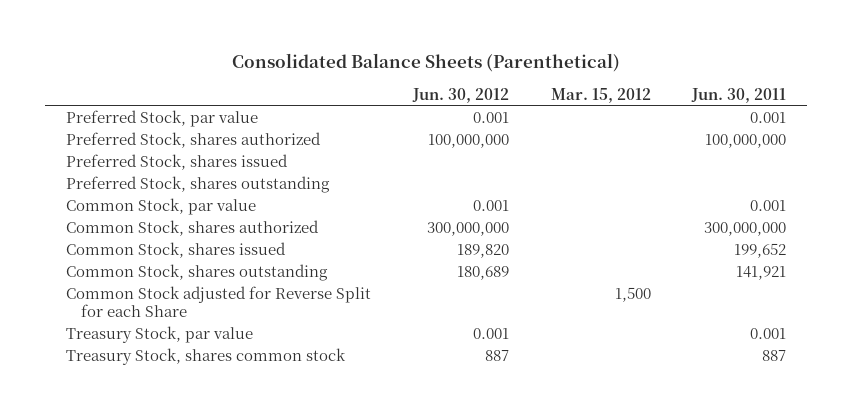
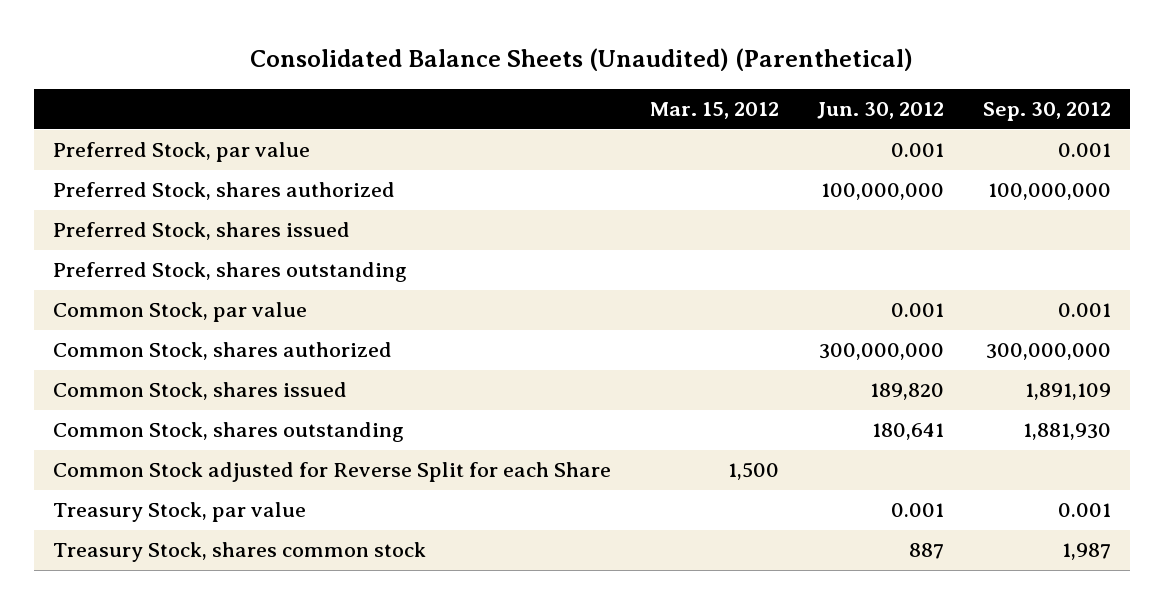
- Consolidated Balance Sheets (Parenthetical)
+ Consolidated Balance Sheets (Unaudited) (Parenthetical)
- | Jun. 30, 2012 | Mar. 15, 2012 | Jun. 30, 2011
+ | Mar. 15, 2012 | Jun. 30, 2012 | Sep. 30, 2012
- Common Stock, shares outstanding | 180,689 | | 141,921
+ Common Stock, shares outstanding | | 180,641 | 1,881,930

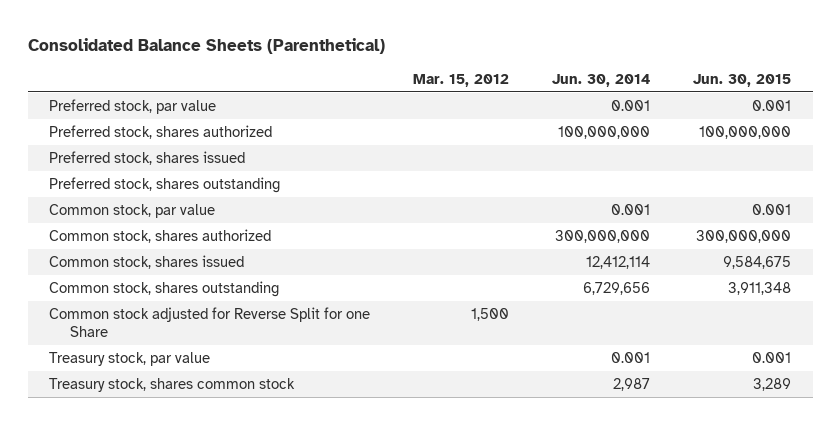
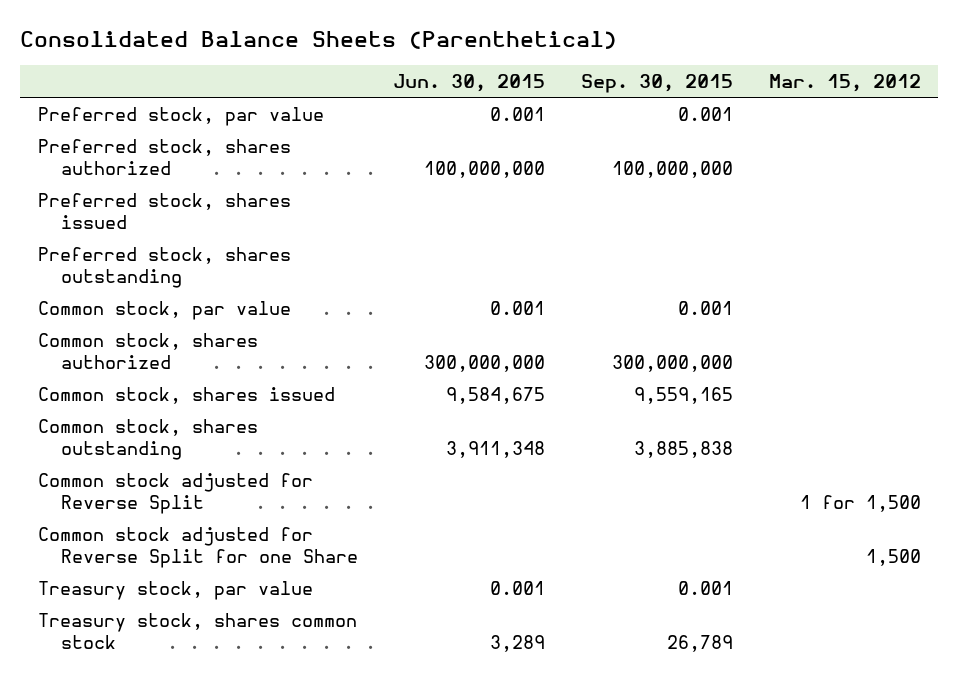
- | Mar. 15, 2012 | Jun. 30, 2014 | Jun. 30, 2015
+ | Jun. 30, 2015 | Sep. 30, 2015 | Mar. 15, 2012
+ Common stock adjusted for Reverse Split | | | 1 for 1,500

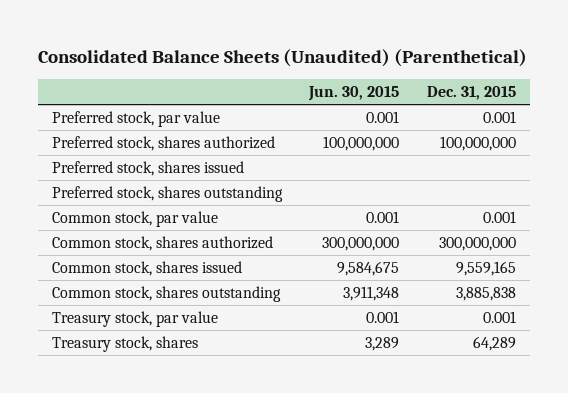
- Consolidated Balance Sheets (Parenthetical)
+ Consolidated Balance Sheets (Unaudited) (Parenthetical)
- | Jun. 30, 2015 | Sep. 30, 2015 | Mar. 15, 2012
+ | Jun. 30, 2015 | Dec. 31, 2015
- Common stock adjusted for Reverse Split | | | 1 for 1,500
- Common stock adjusted for Reverse Split for one Share | | | 1,500
- Treasury stock, shares common stock | 3,289 | 26,789 |
+ Treasury stock, shares | 3,289 | 64,289

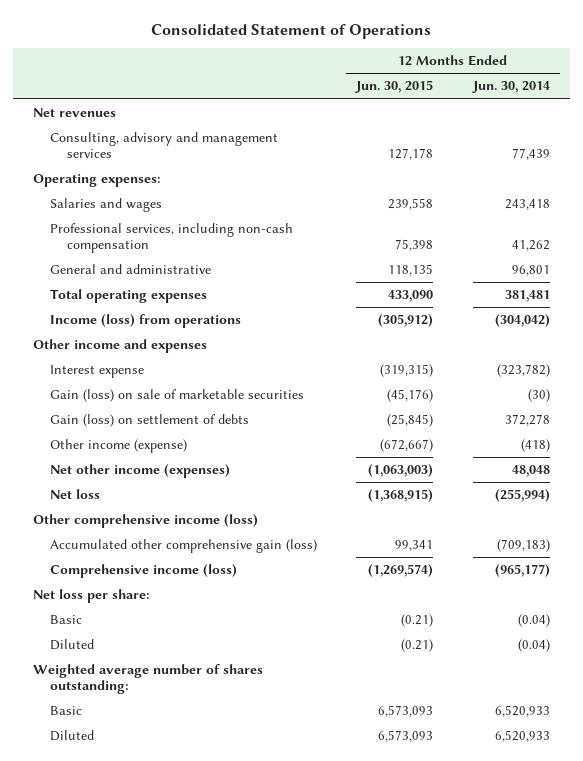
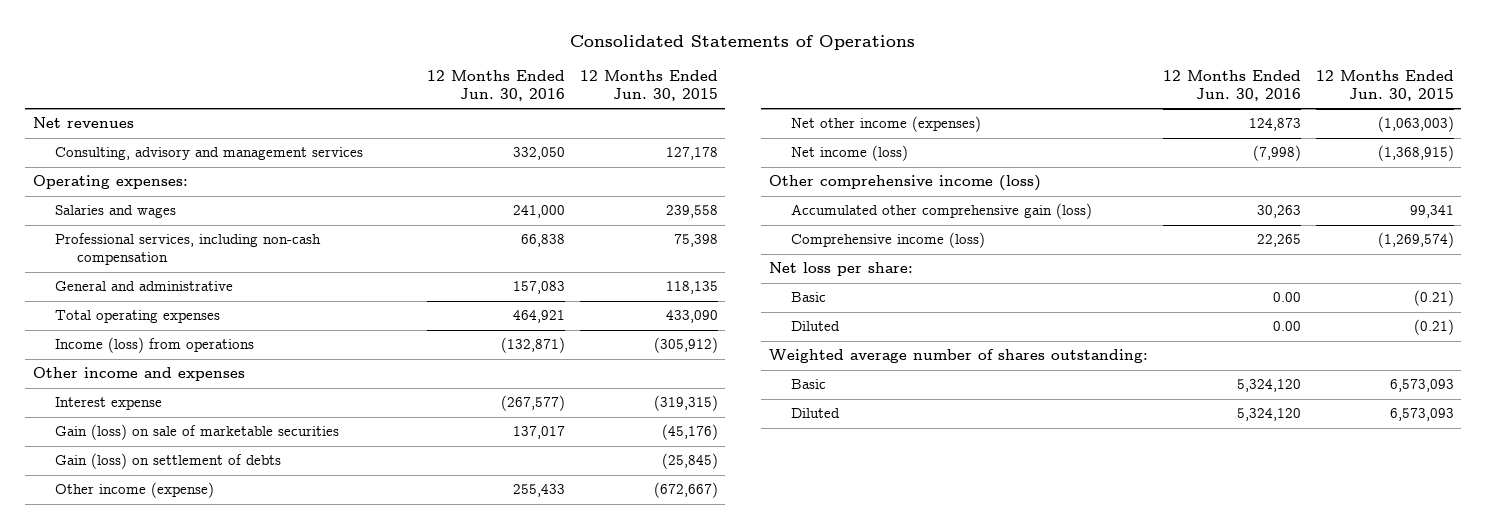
- Consolidated Statement of Operations
+ Consolidated Statements of Operations
- | 12 Months Ended Jun. 30, 2015 | 12 Months Ended Jun. 30, 2014
+ | 12 Months Ended Jun. 30, 2016 | 12 Months Ended Jun. 30, 2015
- Net loss | (1,368,915) | (255,994)
+ Net income (loss) | (7,998) | (1,368,915)

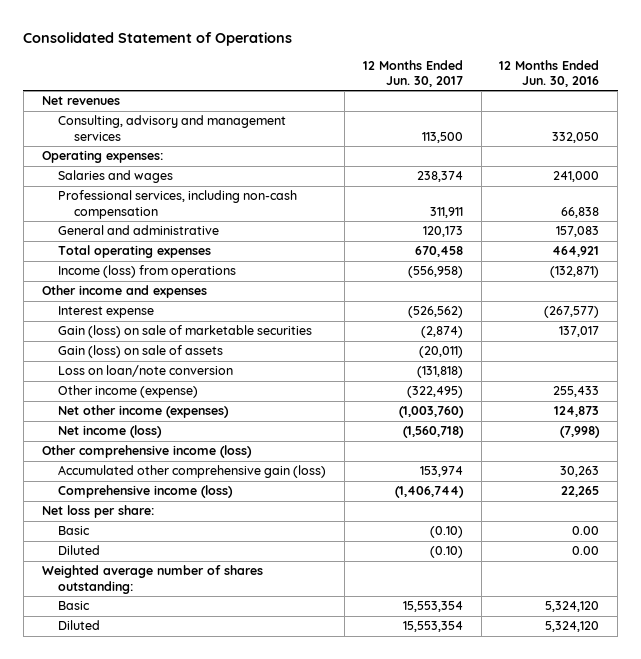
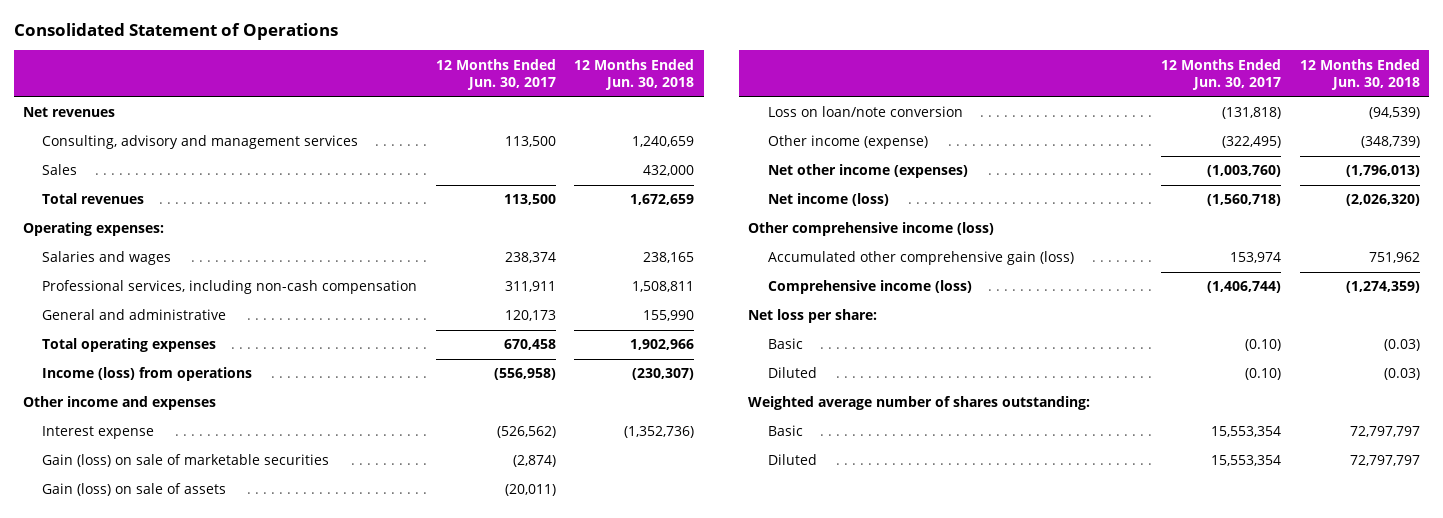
- | 12 Months Ended Jun. 30, 2017 | 12 Months Ended Jun. 30, 2016
+ | 12 Months Ended Jun. 30, 2017 | 12 Months Ended Jun. 30, 2018
+ Sales | | 432,000
+ Total revenues | 113,500 | 1,672,659

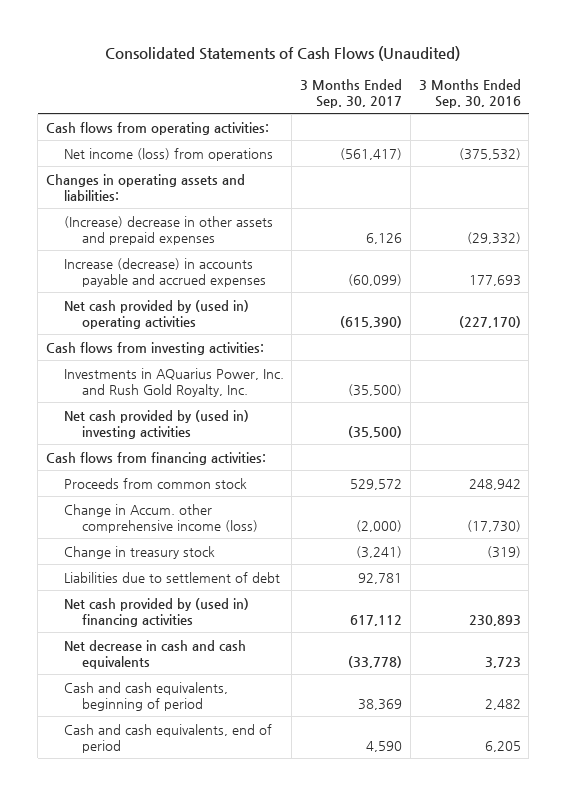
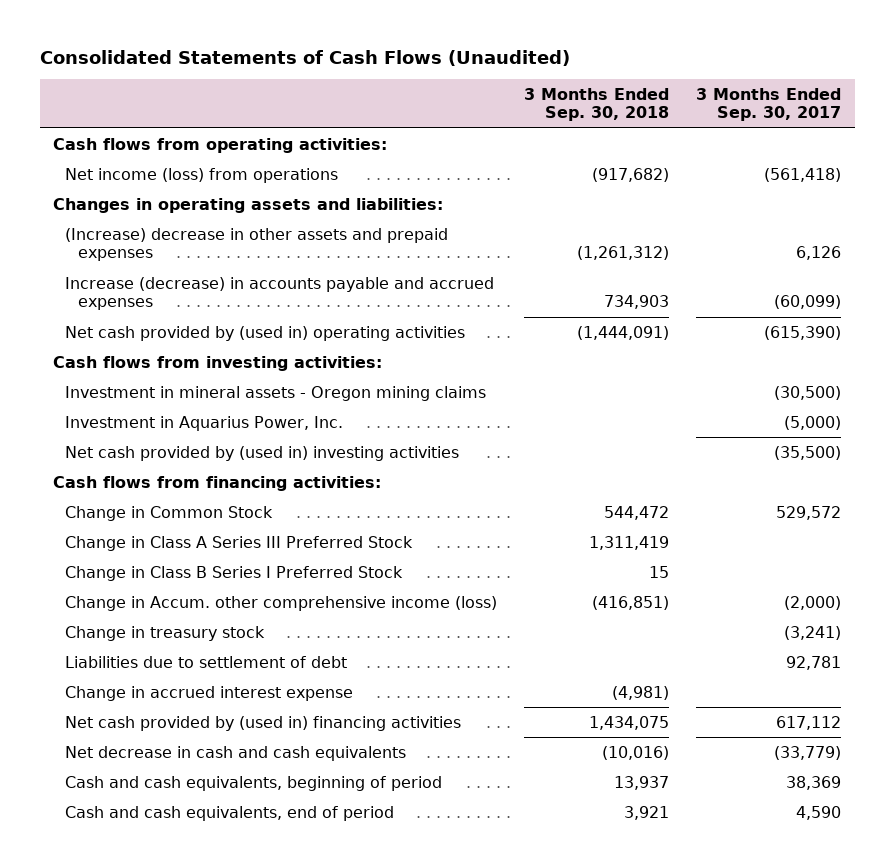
- | 3 Months Ended Sep. 30, 2017 | 3 Months Ended Sep. 30, 2016
+ | 3 Months Ended Sep. 30, 2018 | 3 Months Ended Sep. 30, 2017
- Net income (loss) from operations | (561,417) | (375,532)
+ Net income (loss) from operations | (917,682) | (561,418)
- Investments in AQuarius Power, Inc. and Rush Gold Royalty, Inc. | (35,500) |
+ Investment in mineral assets - Oregon mining claims | | (30,500)
+ Investment in Aquarius Power, Inc. | | (5,000)
- Proceeds from common stock | 529,572 | 248,942
+ Change in Common Stock | 544,472 | 529,572
+ Change in Class A Series III Preferred Stock | 1,311,419 |
+ Change in Class B Series I Preferred Stock | 15 |
+ Change in accrued interest expense | (4,981) |
- Net decrease in cash and cash equivalents | (33,778) | 3,723
+ Net decrease in cash and cash equivalents | (10,016) | (33,779)

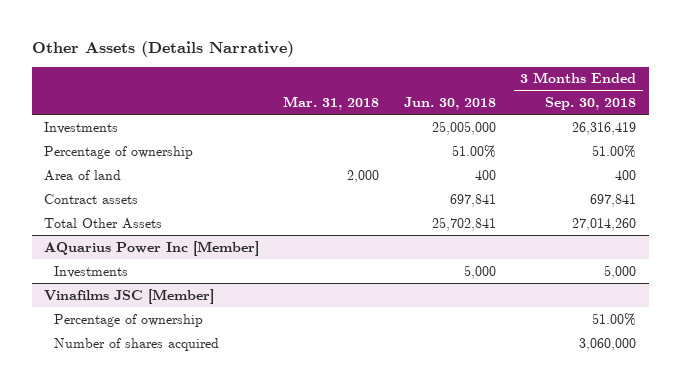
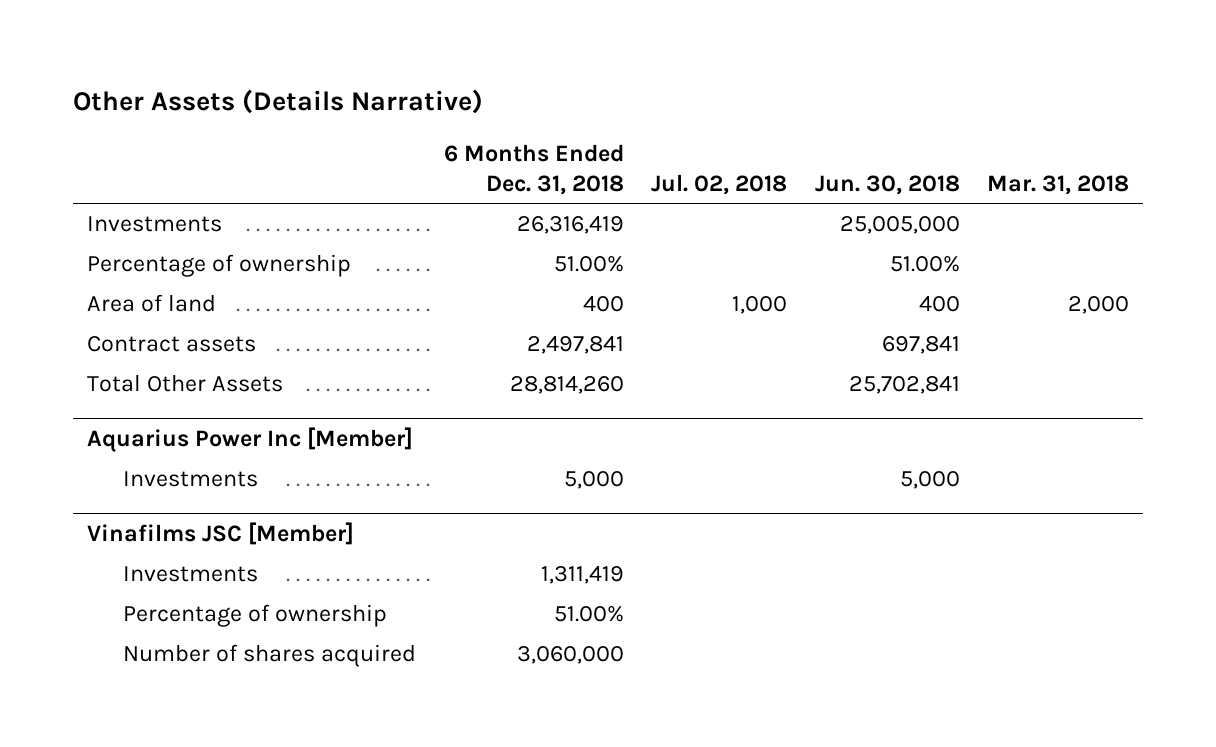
- | Mar. 31, 2018 | Jun. 30, 2018 | 3 Months Ended Sep. 30, 2018
+ | 6 Months Ended Dec. 31, 2018 | Jul. 02, 2018 | Jun. 30, 2018 | Mar. 31, 2018
- AQuarius Power Inc [Member]
+ Aquarius Power Inc [Member]
@ Vinafilms JSC [Member]
+ Investments | 1,311,419 | | |

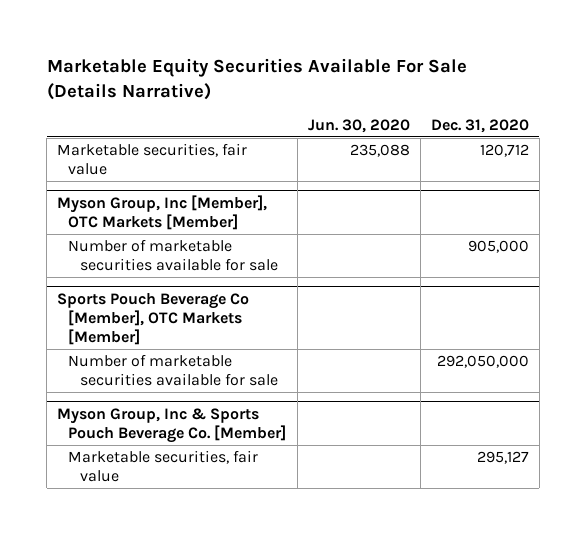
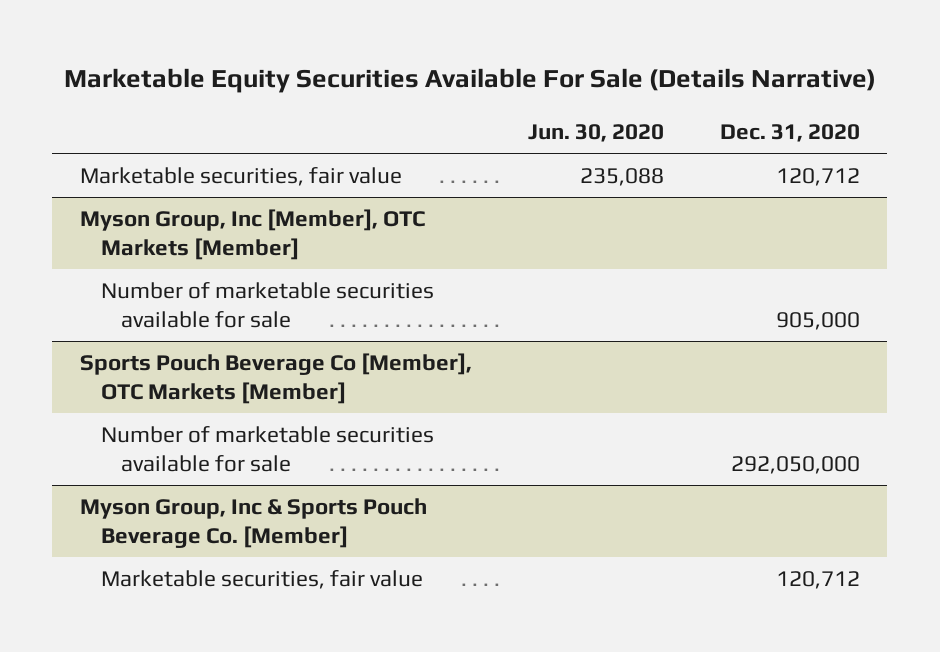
@ Myson Group, Inc & Sports Pouch Beverage Co. [Member]
- Marketable securities, fair value | | 295,127
+ Marketable securities, fair value | | 120,712

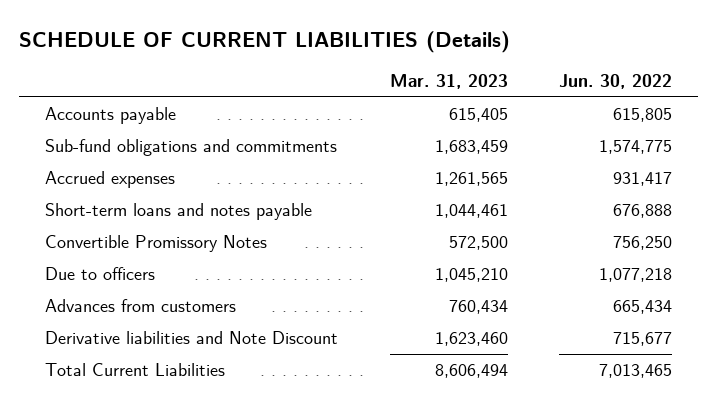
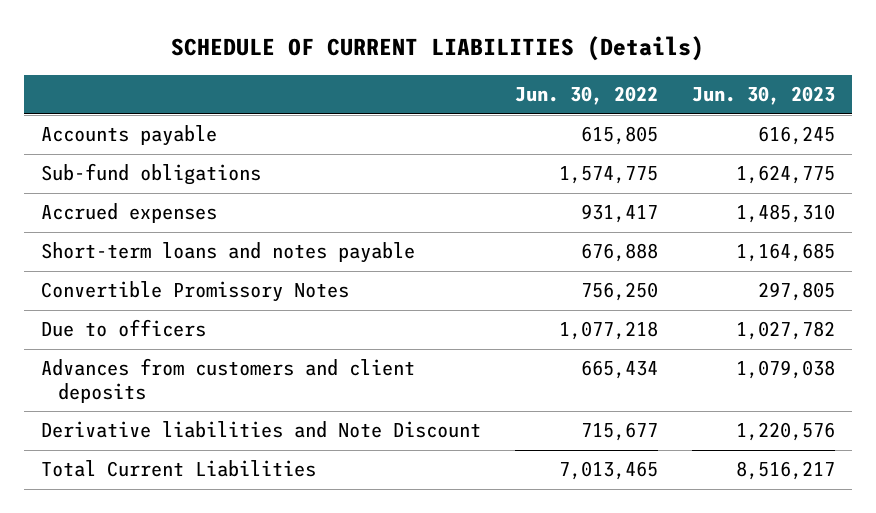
- | Mar. 31, 2023 | Jun. 30, 2022
+ | Jun. 30, 2022 | Jun. 30, 2023
- Sub-fund obligations and commitments | 1,683,459 | 1,574,775
+ Sub-fund obligations | 1,574,775 | 1,624,775
- Advances from customers | 760,434 | 665,434
+ Advances from customers and client deposits | 665,434 | 1,079,038

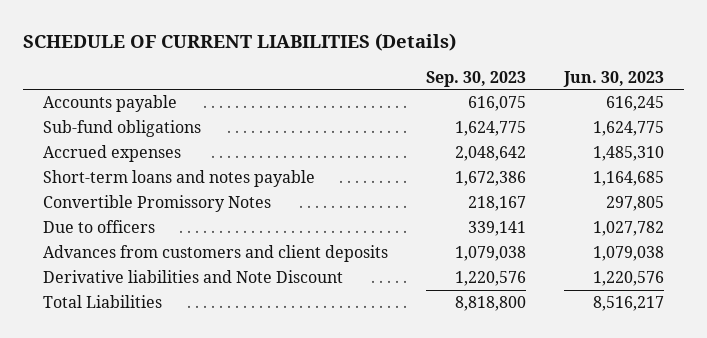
- | Jun. 30, 2022 | Jun. 30, 2023
+ | Sep. 30, 2023 | Jun. 30, 2023
- Total Current Liabilities | 7,013,465 | 8,516,217
+ Total Liabilities | 8,818,800 | 8,516,217

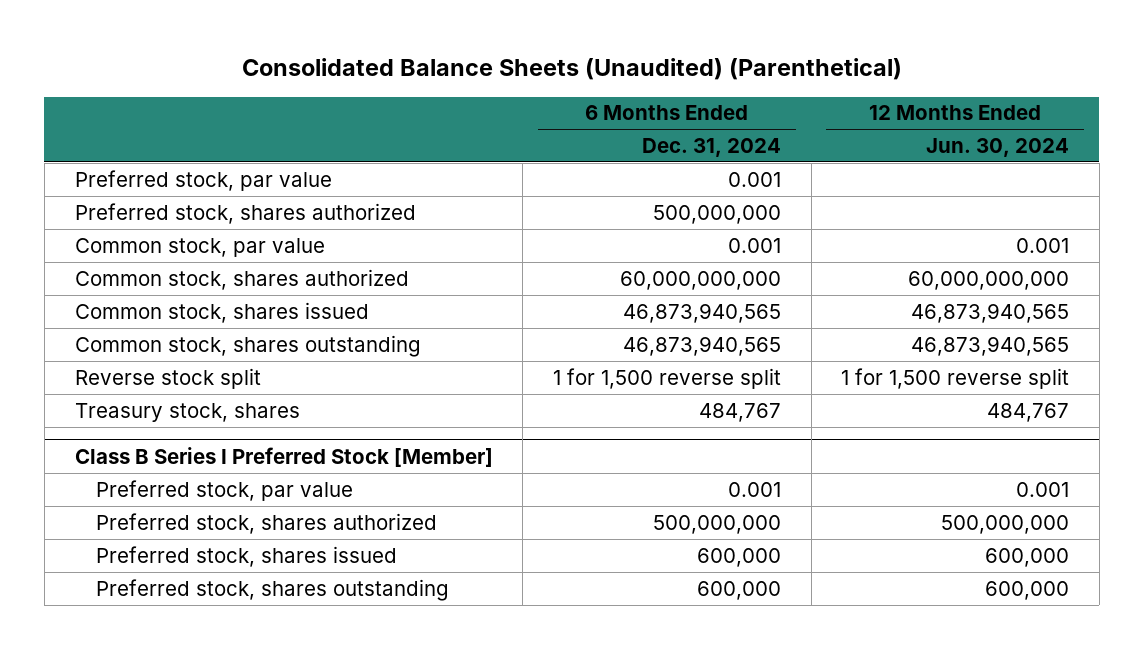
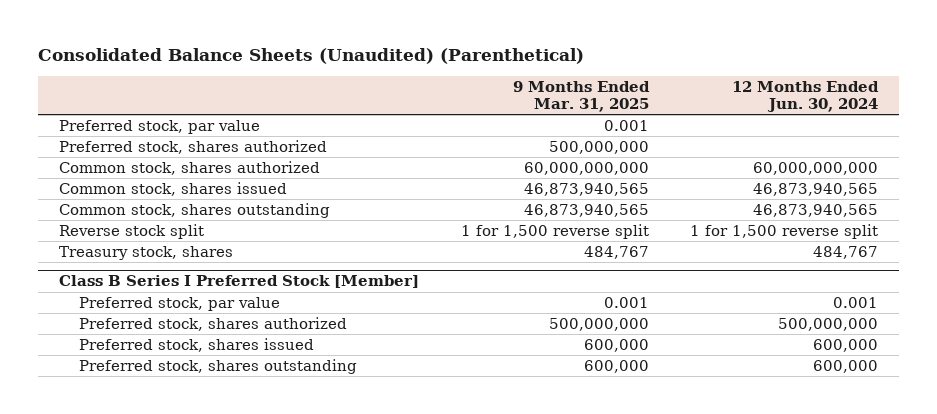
- | 6 Months Ended Dec. 31, 2024 | 12 Months Ended Jun. 30, 2024
+ | 9 Months Ended Mar. 31, 2025 | 12 Months Ended Jun. 30, 2024
- Common stock, par value | 0.001 | 0.001

